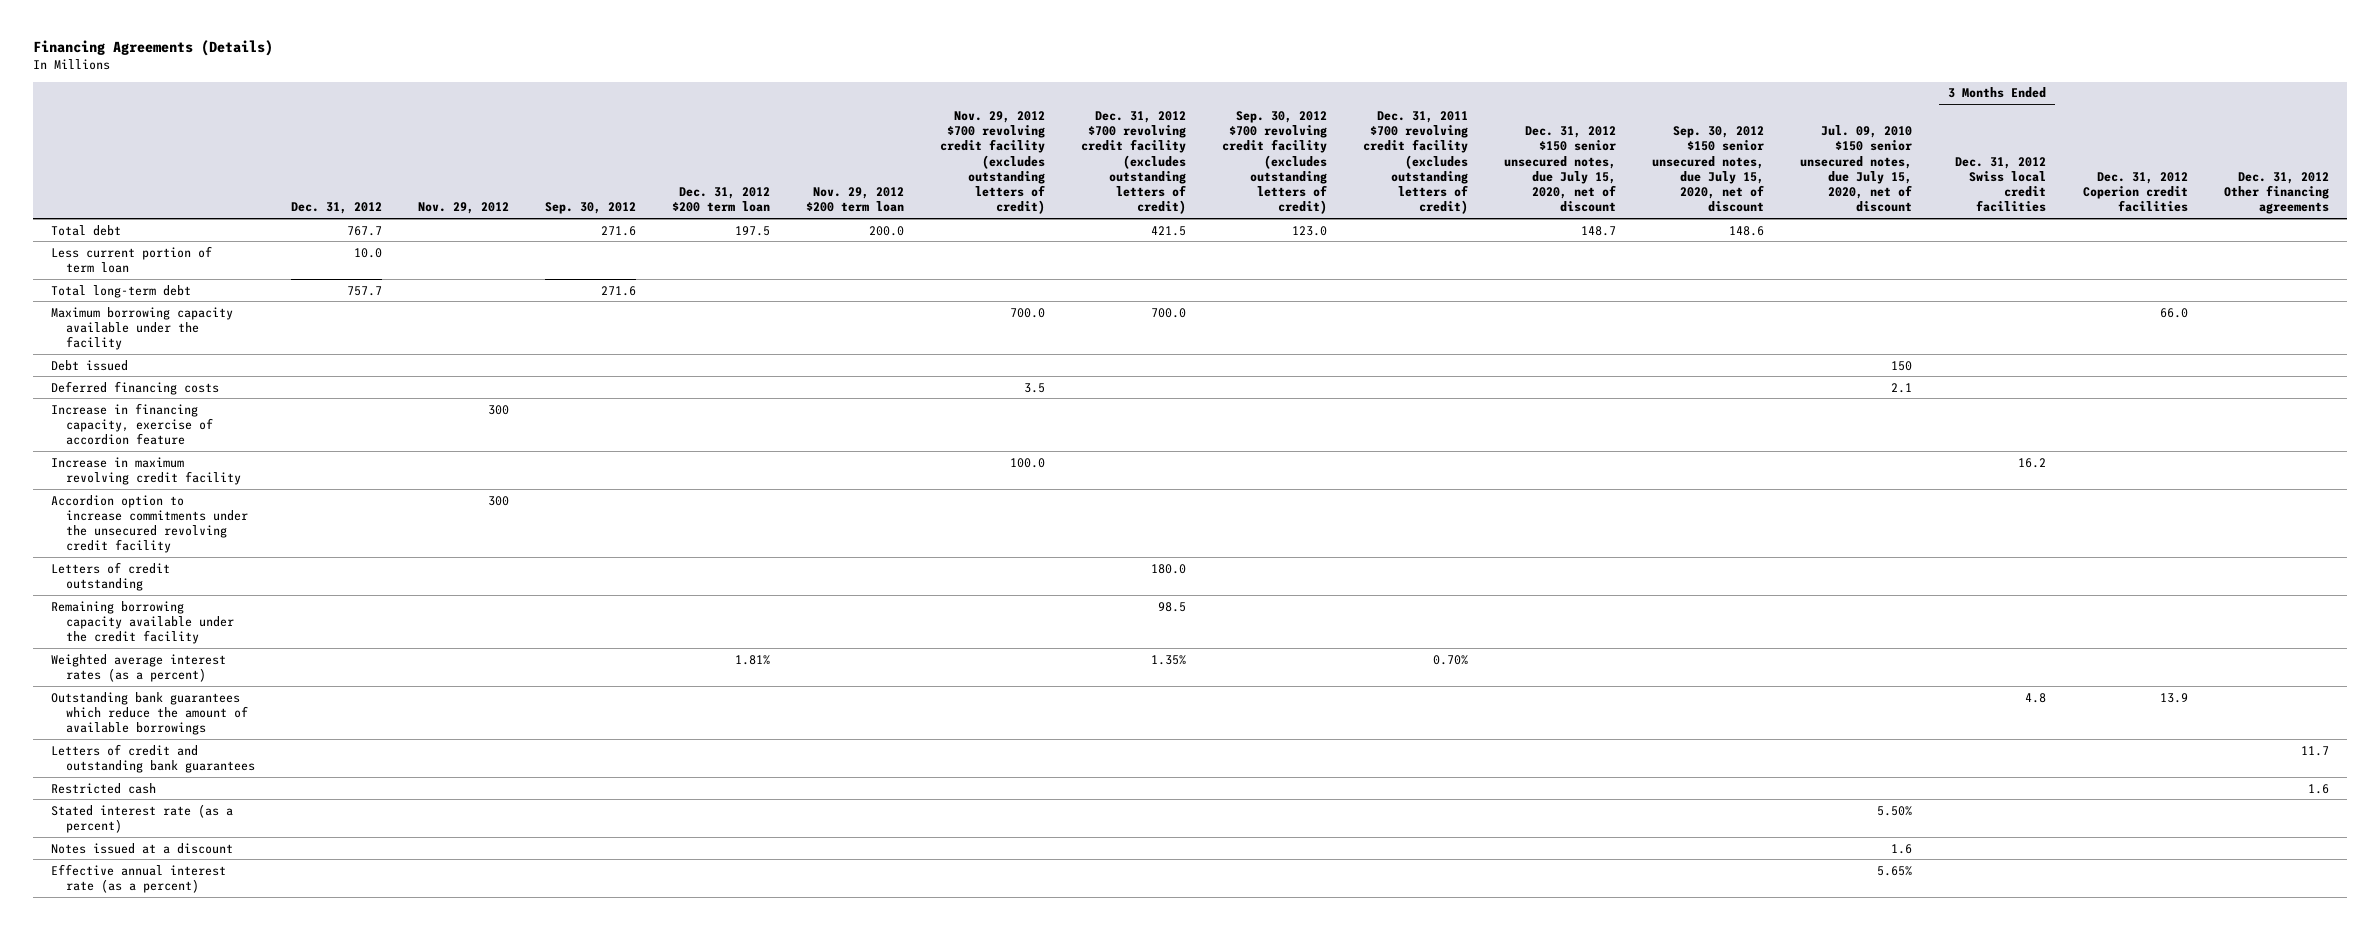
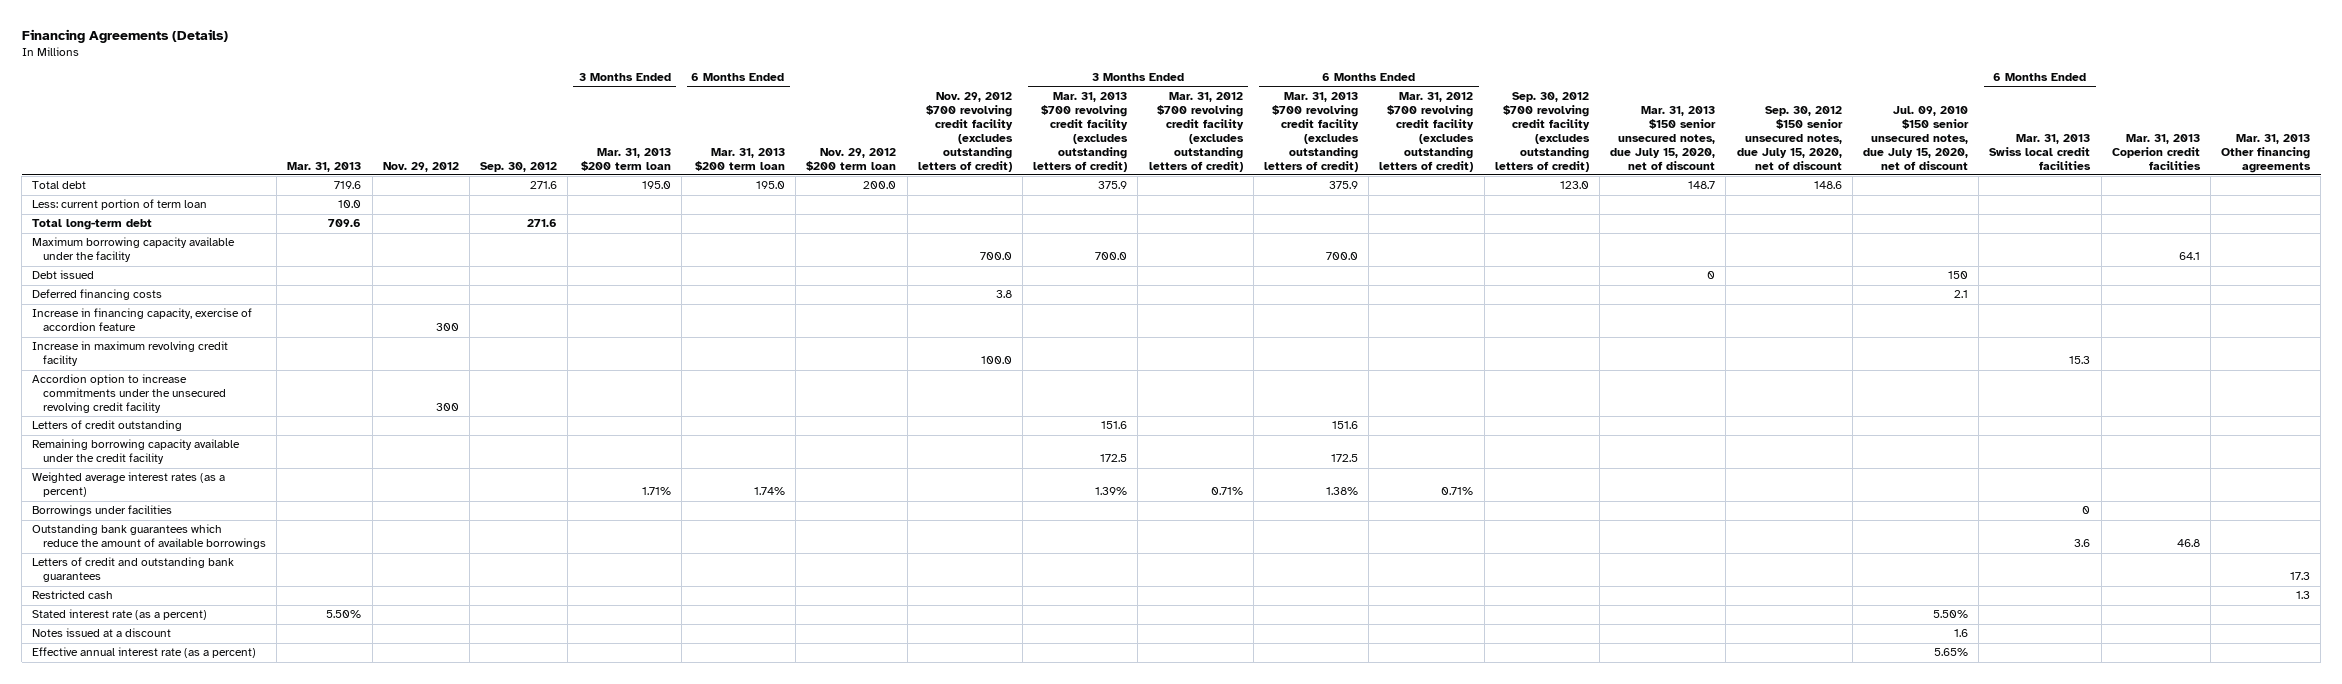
- | Dec. 31, 2012 | Nov. 29, 2012 | Sep. 30, 2012 | Dec. 31, 2012 $200 term loan | Nov. 29, 2012 $200 term loan | Nov. 29, 2012 $700 revolving credit facility (excludes outstanding letters of credit) | Dec. 31, 2012 $700 revolving credit facility (excludes outstanding letters of credit) | Sep. 30, 2012 $700 revolving credit facility (excludes outstanding letters of credit) | Dec. 31, 2011 $700 revolving credit facility (excludes outstanding letters of credit) | Dec. 31, 2012 $150 senior unsecured notes, due July 15, 2020, net of discount | Sep. 30, 2012 $150 senior unsecured notes, due July 15, 2020, net of discount | Jul. 09, 2010 $150 senior unsecured notes, due July 15, 2020, net of discount | 3 Months Ended Dec. 31, 2012 Swiss local credit facilities | Dec. 31, 2012 Coperion credit facilities | Dec. 31, 2012 Other financing agreements
+ | Mar. 31, 2013 | Nov. 29, 2012 | Sep. 30, 2012 | 3 Months Ended Mar. 31, 2013 $200 term loan | 6 Months Ended Mar. 31, 2013 $200 term loan | Nov. 29, 2012 $200 term loan | Nov. 29, 2012 $700 revolving credit facility (excludes outstanding letters of credit) | 3 Months Ended Mar. 31, 2013 $700 revolving credit facility (excludes outstanding letters of credit) | 3 Months Ended Mar. 31, 2012 $700 revolving credit facility (excludes outstanding letters of credit) | 6 Months Ended Mar. 31, 2013 $700 revolving credit facility (excludes outstanding letters of credit) | 6 Months Ended Mar. 31, 2012 $700 revolving credit facility (excludes outstanding letters of credit) | Sep. 30, 2012 $700 revolving credit facility (excludes outstanding letters of credit) | Mar. 31, 2013 $150 senior unsecured notes, due July 15, 2020, net of discount | Sep. 30, 2012 $150 senior unsecured notes, due July 15, 2020, net of discount | Jul. 09, 2010 $150 senior unsecured notes, due July 15, 2020, net of discount | 6 Months Ended Mar. 31, 2013 Swiss local credit facilities | Mar. 31, 2013 Coperion credit facilities | Mar. 31, 2013 Other financing agreements
- Less current portion of term loan | 10.0 | | | | | | | | | | | | | |
+ Less: current portion of term loan | 10.0 | | | | | | | | | | | | | | | | |
- Deferred financing costs | | | | | | 3.5 | | | | | | 2.1 | | |
+ Deferred financing costs | | | | | | | 3.8 | | | | | | | | 2.1 | | |
+ Borrowings under facilities | | | | | | | | | | | | | | | | 0 | |

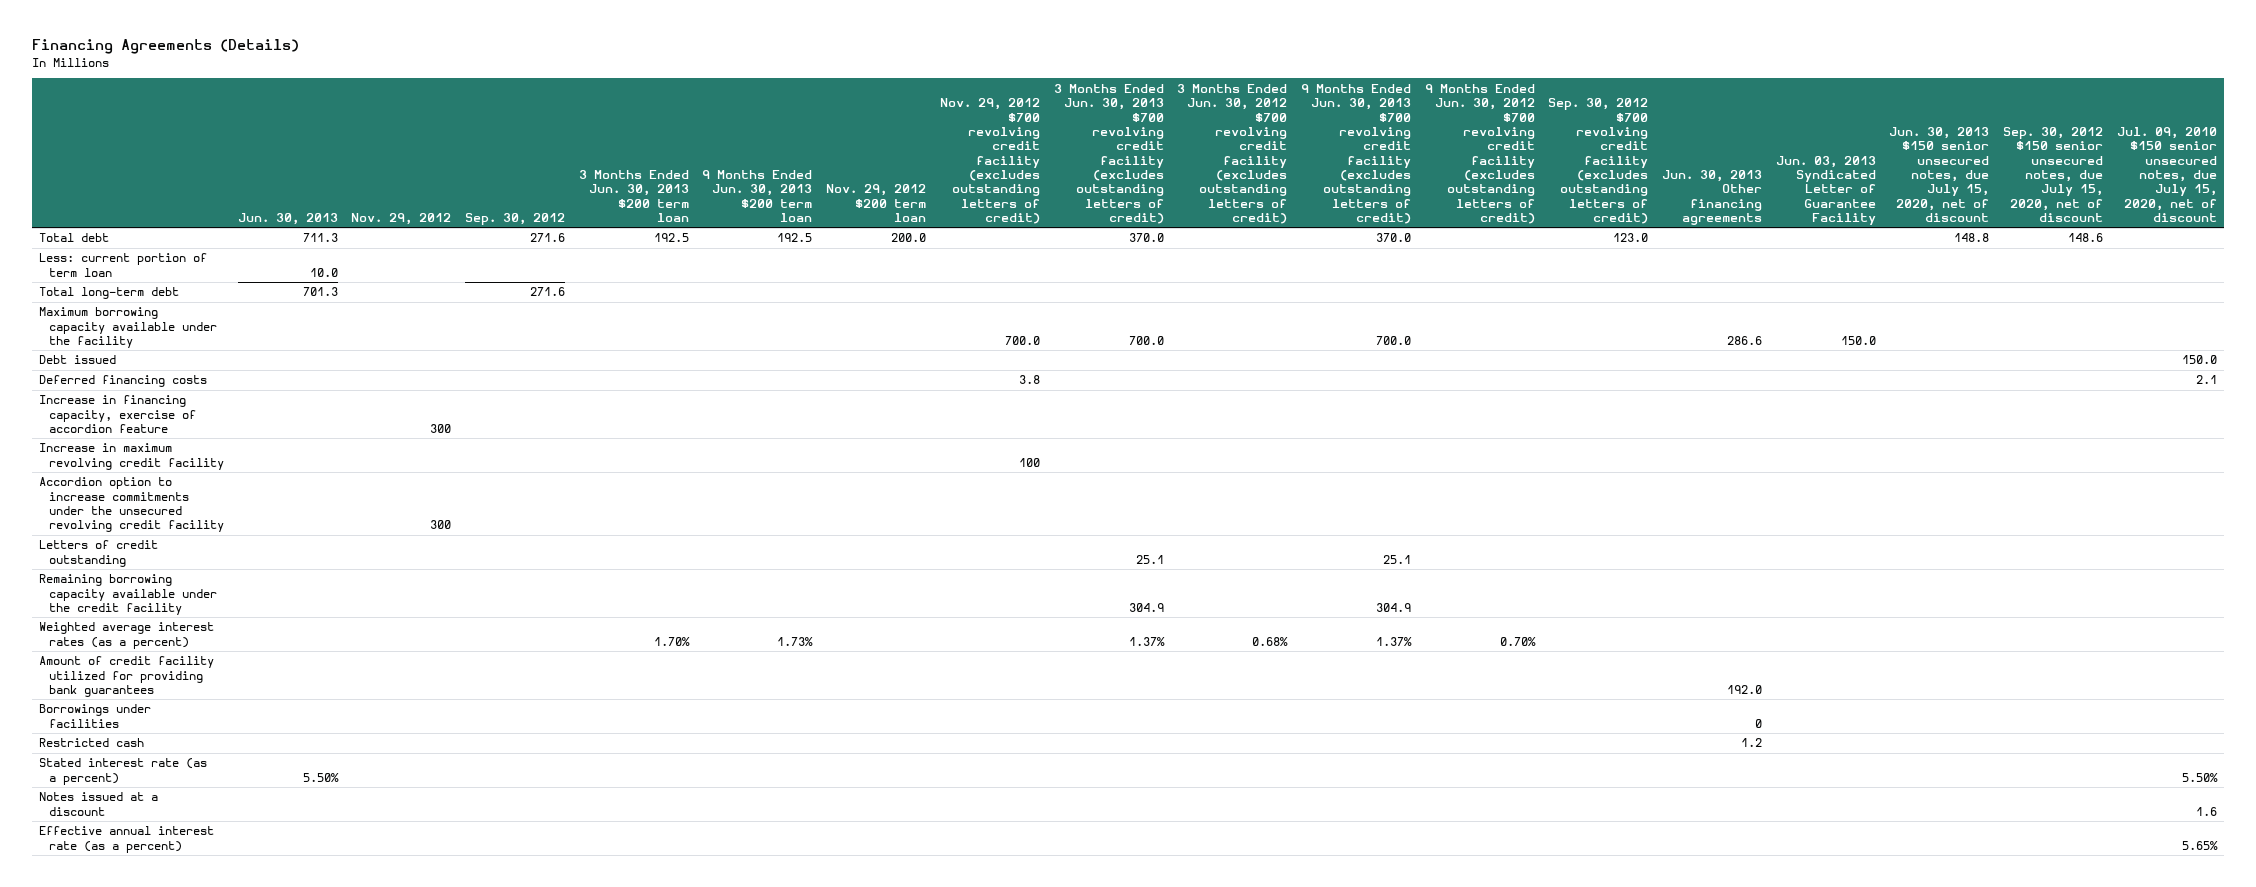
- | Mar. 31, 2013 | Nov. 29, 2012 | Sep. 30, 2012 | 3 Months Ended Mar. 31, 2013 $200 term loan | 6 Months Ended Mar. 31, 2013 $200 term loan | Nov. 29, 2012 $200 term loan | Nov. 29, 2012 $700 revolving credit facility (excludes outstanding letters of credit) | 3 Months Ended Mar. 31, 2013 $700 revolving credit facility (excludes outstanding letters of credit) | 3 Months Ended Mar. 31, 2012 $700 revolving credit facility (excludes outstanding letters of credit) | 6 Months Ended Mar. 31, 2013 $700 revolving credit facility (excludes outstanding letters of credit) | 6 Months Ended Mar. 31, 2012 $700 revolving credit facility (excludes outstanding letters of credit) | Sep. 30, 2012 $700 revolving credit facility (excludes outstanding letters of credit) | Mar. 31, 2013 $150 senior unsecured notes, due July 15, 2020, net of discount | Sep. 30, 2012 $150 senior unsecured notes, due July 15, 2020, net of discount | Jul. 09, 2010 $150 senior unsecured notes, due July 15, 2020, net of discount | 6 Months Ended Mar. 31, 2013 Swiss local credit facilities | Mar. 31, 2013 Coperion credit facilities | Mar. 31, 2013 Other financing agreements
+ | Jun. 30, 2013 | Nov. 29, 2012 | Sep. 30, 2012 | 3 Months Ended Jun. 30, 2013 $200 term loan | 9 Months Ended Jun. 30, 2013 $200 term loan | Nov. 29, 2012 $200 term loan | Nov. 29, 2012 $700 revolving credit facility (excludes outstanding letters of credit) | 3 Months Ended Jun. 30, 2013 $700 revolving credit facility (excludes outstanding letters of credit) | 3 Months Ended Jun. 30, 2012 $700 revolving credit facility (excludes outstanding letters of credit) | 9 Months Ended Jun. 30, 2013 $700 revolving credit facility (excludes outstanding letters of credit) | 9 Months Ended Jun. 30, 2012 $700 revolving credit facility (excludes outstanding letters of credit) | Sep. 30, 2012 $700 revolving credit facility (excludes outstanding letters of credit) | Jun. 30, 2013 Other financing agreements | Jun. 03, 2013 Syndicated Letter of Guarantee Facility | Jun. 30, 2013 $150 senior unsecured notes, due July 15, 2020, net of discount | Sep. 30, 2012 $150 senior unsecured notes, due July 15, 2020, net of discount | Jul. 09, 2010 $150 senior unsecured notes, due July 15, 2020, net of discount
- Debt issued | | | | | | | | | | | | | 0 | | 150 | | |
+ Debt issued | | | | | | | | | | | | | | | | | 150.0
- Increase in maximum revolving credit facility | | | | | | | 100.0 | | | | | | | | | 15.3 | |
+ Increase in maximum revolving credit facility | | | | | | | 100 | | | | | | | | | |
+ Amount of credit facility utilized for providing bank guarantees | | | | | | | | | | | | | 192.0 | | | |
- Outstanding bank guarantees which reduce the amount of available borrowings | | | | | | | | | | | | | | | | 3.6 | 46.8 |
- Letters of credit and outstanding bank guarantees | | | | | | | | | | | | | | | | | | 17.3

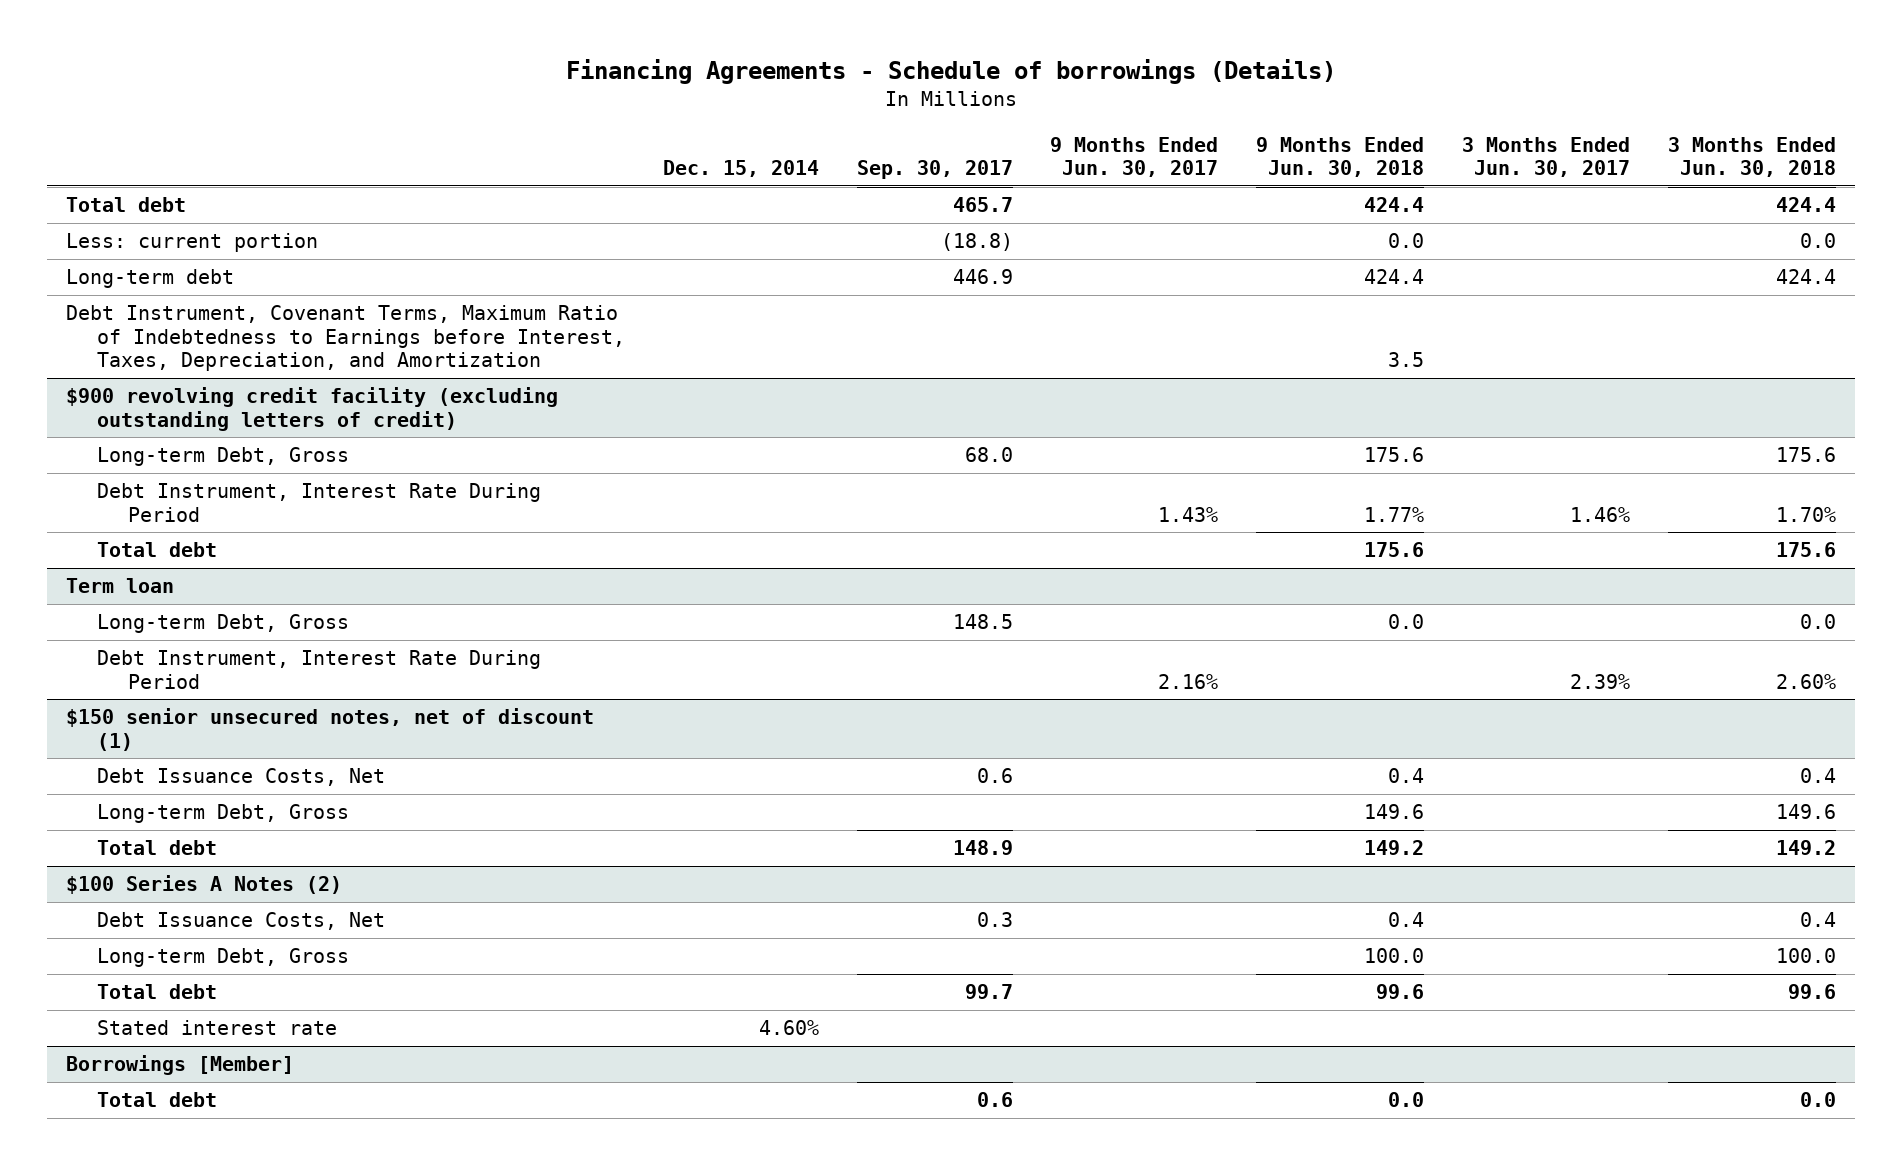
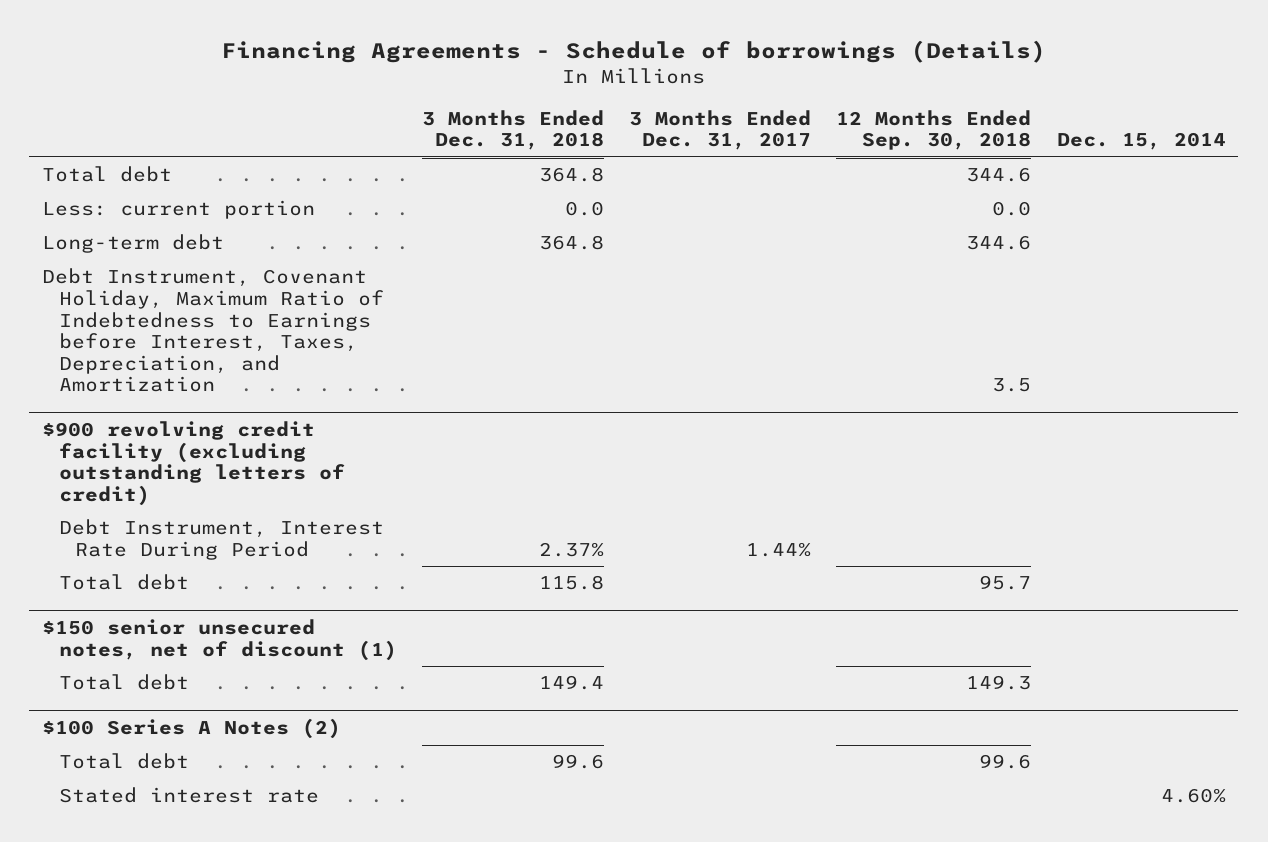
- | Dec. 15, 2014 | Sep. 30, 2017 | 9 Months Ended Jun. 30, 2017 | 9 Months Ended Jun. 30, 2018 | 3 Months Ended Jun. 30, 2017 | 3 Months Ended Jun. 30, 2018
+ | 3 Months Ended Dec. 31, 2018 | 3 Months Ended Dec. 31, 2017 | 12 Months Ended Sep. 30, 2018 | Dec. 15, 2014
- Debt Instrument, Covenant Terms, Maximum Ratio of Indebtedness to Earnings before Interest, Taxes, Depreciation, and Amortization | | | | 3.5 | |
+ Debt Instrument, Covenant Holiday, Maximum Ratio of Indebtedness to Earnings before Interest, Taxes, Depreciation, and Amortization | | | 3.5 |
@ $900 revolving credit facility (excluding outstanding letters of credit)
- Long-term Debt, Gross | | 68.0 | | 175.6 | | 175.6
- Term loan
- Long-term Debt, Gross | | 148.5 | | 0.0 | | 0.0
- Debt Instrument, Interest Rate During Period | | | 2.16% | | 2.39% | 2.60%
@ $150 senior unsecured notes, net of discount (1)
- Debt Issuance Costs, Net | | 0.6 | | 0.4 | | 0.4
- Long-term Debt, Gross | | | | 149.6 | | 149.6
@ $100 Series A Notes (2)
- Debt Issuance Costs, Net | | 0.3 | | 0.4 | | 0.4
- Long-term Debt, Gross | | | | 100.0 | | 100.0
- Borrowings [Member]
- Total debt | | 0.6 | | 0.0 | | 0.0

